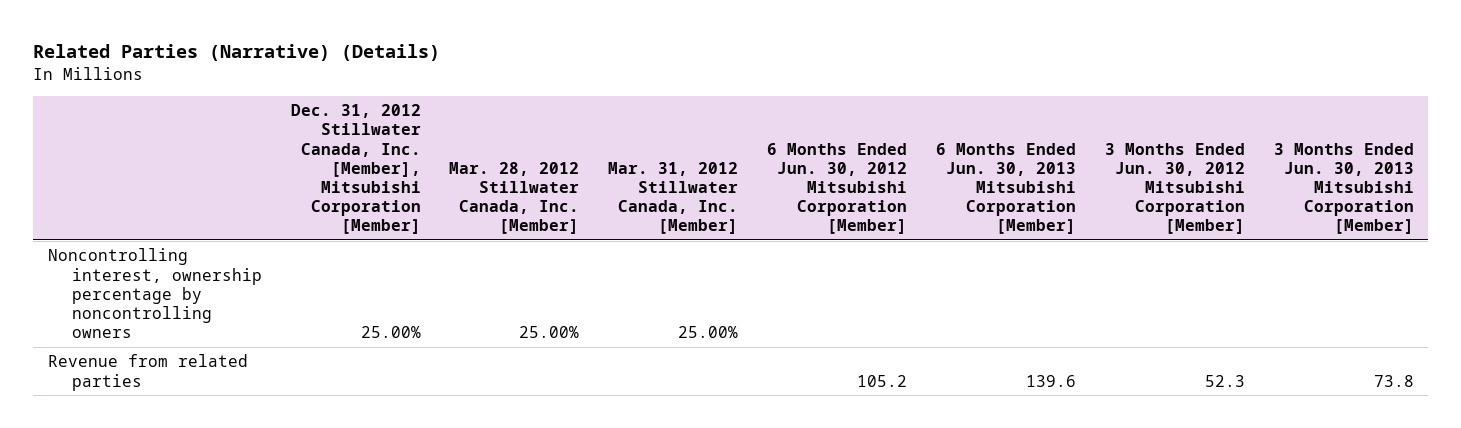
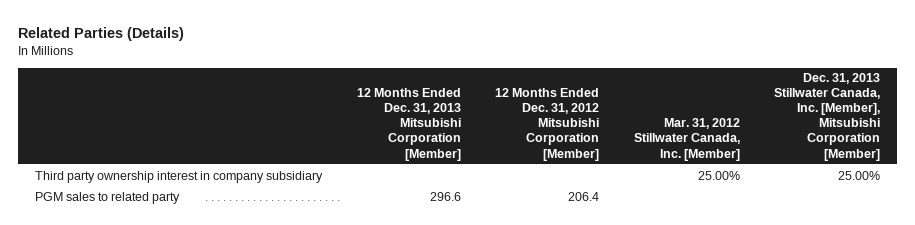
- Related Parties (Narrative) (Details)
+ Related Parties (Details)
- | Dec. 31, 2012 Stillwater Canada, Inc. [Member], Mitsubishi Corporation [Member] | Mar. 28, 2012 Stillwater Canada, Inc. [Member] | Mar. 31, 2012 Stillwater Canada, Inc. [Member] | 6 Months Ended Jun. 30, 2012 Mitsubishi Corporation [Member] | 6 Months Ended Jun. 30, 2013 Mitsubishi Corporation [Member] | 3 Months Ended Jun. 30, 2012 Mitsubishi Corporation [Member] | 3 Months Ended Jun. 30, 2013 Mitsubishi Corporation [Member]
+ | 12 Months Ended Dec. 31, 2013 Mitsubishi Corporation [Member] | 12 Months Ended Dec. 31, 2012 Mitsubishi Corporation [Member] | Mar. 31, 2012 Stillwater Canada, Inc. [Member] | Dec. 31, 2013 Stillwater Canada, Inc. [Member], Mitsubishi Corporation [Member]
- Noncontrolling interest, ownership percentage by noncontrolling owners | 25.00% | 25.00% | 25.00% | | | |
- Revenue from related parties | | | | 105.2 | 139.6 | 52.3 | 73.8
+ Third party ownership interest in company subsidiary | | | 25.00% | 25.00%
+ PGM sales to related party | 296.6 | 206.4 | |

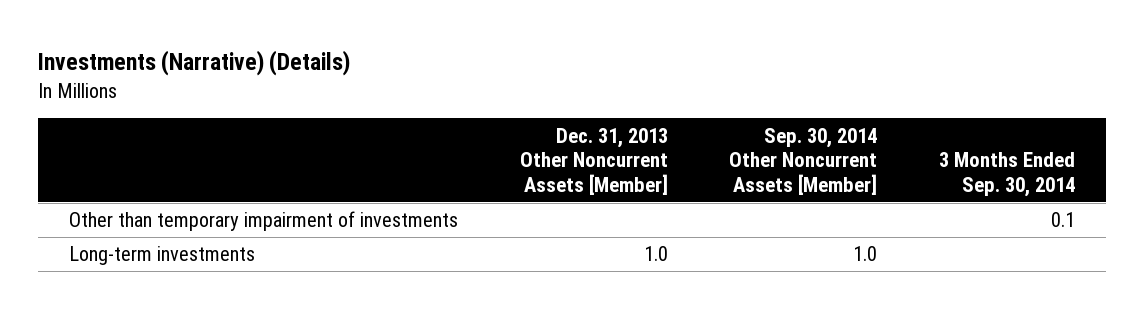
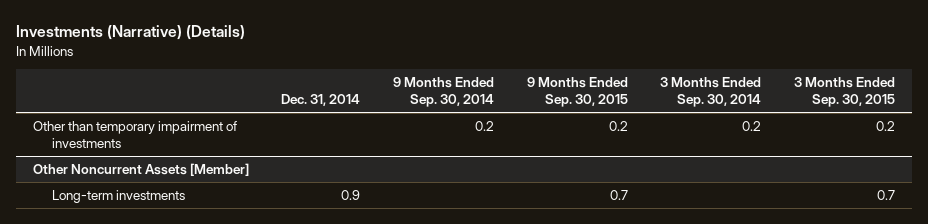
- | Dec. 31, 2013 Other Noncurrent Assets [Member] | Sep. 30, 2014 Other Noncurrent Assets [Member] | 3 Months Ended Sep. 30, 2014
+ | Dec. 31, 2014 | 9 Months Ended Sep. 30, 2014 | 9 Months Ended Sep. 30, 2015 | 3 Months Ended Sep. 30, 2014 | 3 Months Ended Sep. 30, 2015
- Other than temporary impairment of investments | | | 0.1
- Long-term investments | 1.0 | 1.0 |
+ Other than temporary impairment of investments | | 0.2 | 0.2 | 0.2 | 0.2
+ Other Noncurrent Assets [Member]
+ Long-term investments | 0.9 | | 0.7 | | 0.7

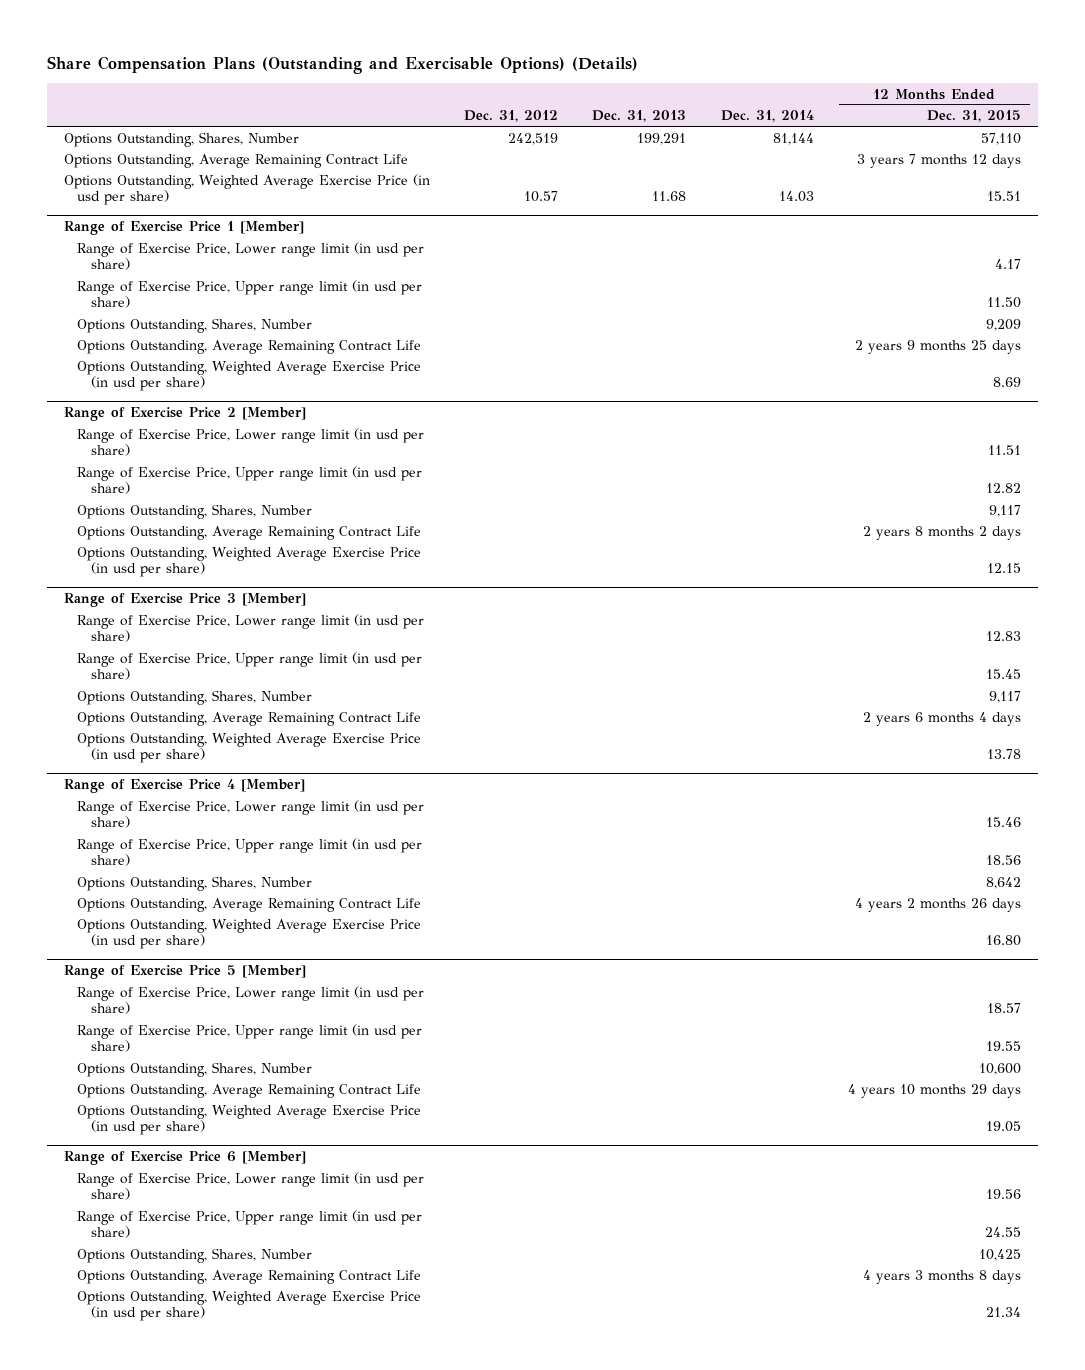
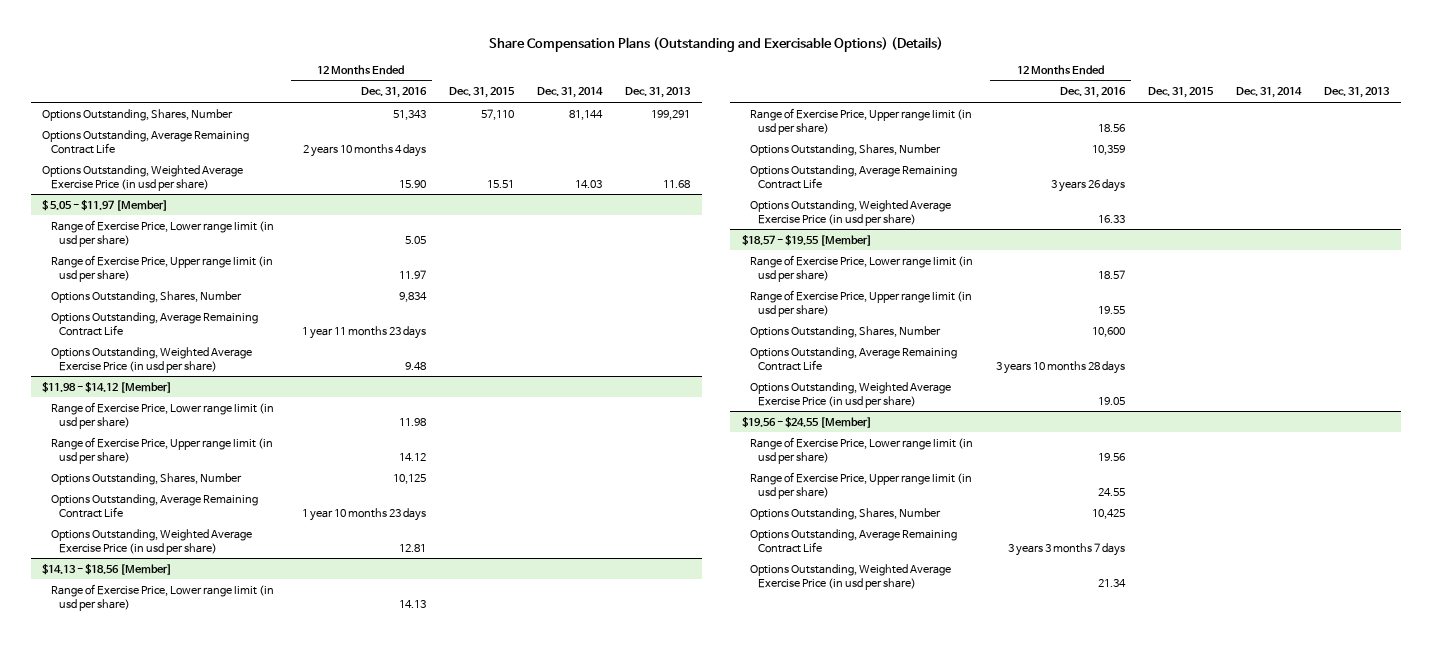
- | Dec. 31, 2012 | Dec. 31, 2013 | Dec. 31, 2014 | 12 Months Ended Dec. 31, 2015
+ | 12 Months Ended Dec. 31, 2016 | Dec. 31, 2015 | Dec. 31, 2014 | Dec. 31, 2013
- Range of Exercise Price 1 [Member]
+ $ 5.05 - $11.97 [Member]
- Range of Exercise Price 2 [Member]
+ $11.98 - $14.12 [Member]
- Range of Exercise Price 3 [Member]
+ $14.13 - $18.56 [Member]
- Range of Exercise Price 4 [Member]
+ $18.57 - $19.55 [Member]
- Range of Exercise Price 5 [Member]
+ $19.56 - $24.55 [Member]
- Range of Exercise Price 6 [Member]
- Range of Exercise Price, Lower range limit (in usd per share) | | | | 19.56
- Range of Exercise Price, Upper range limit (in usd per share) | | | | 24.55
- Options Outstanding, Shares, Number | | | | 10,425
- Options Outstanding, Average Remaining Contract Life | | | | 4 years 3 months 8 days
- Options Outstanding, Weighted Average Exercise Price (in usd per share) | | | | 21.34

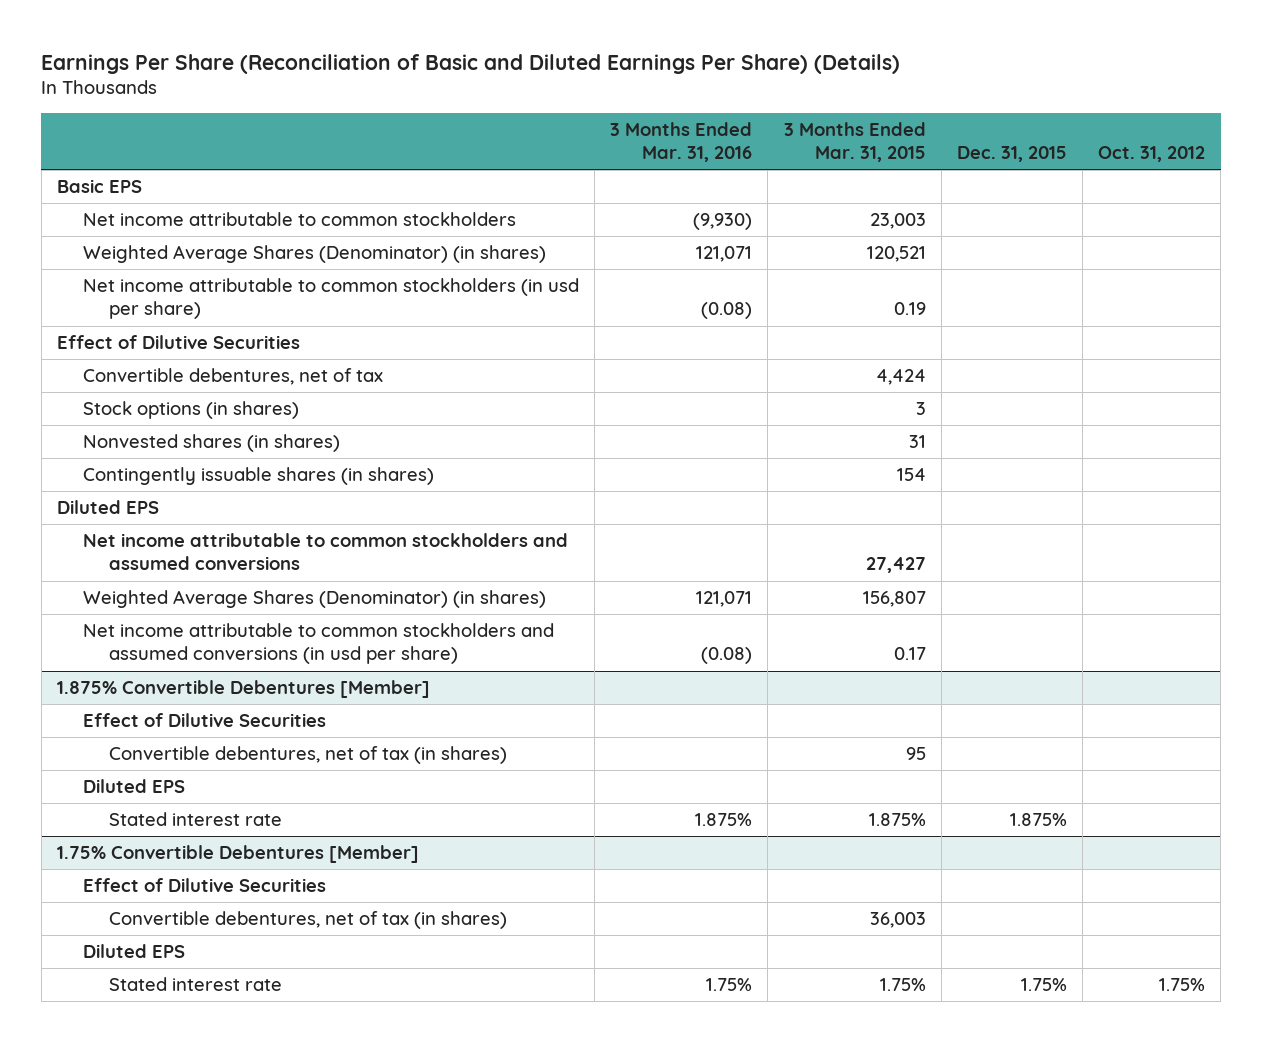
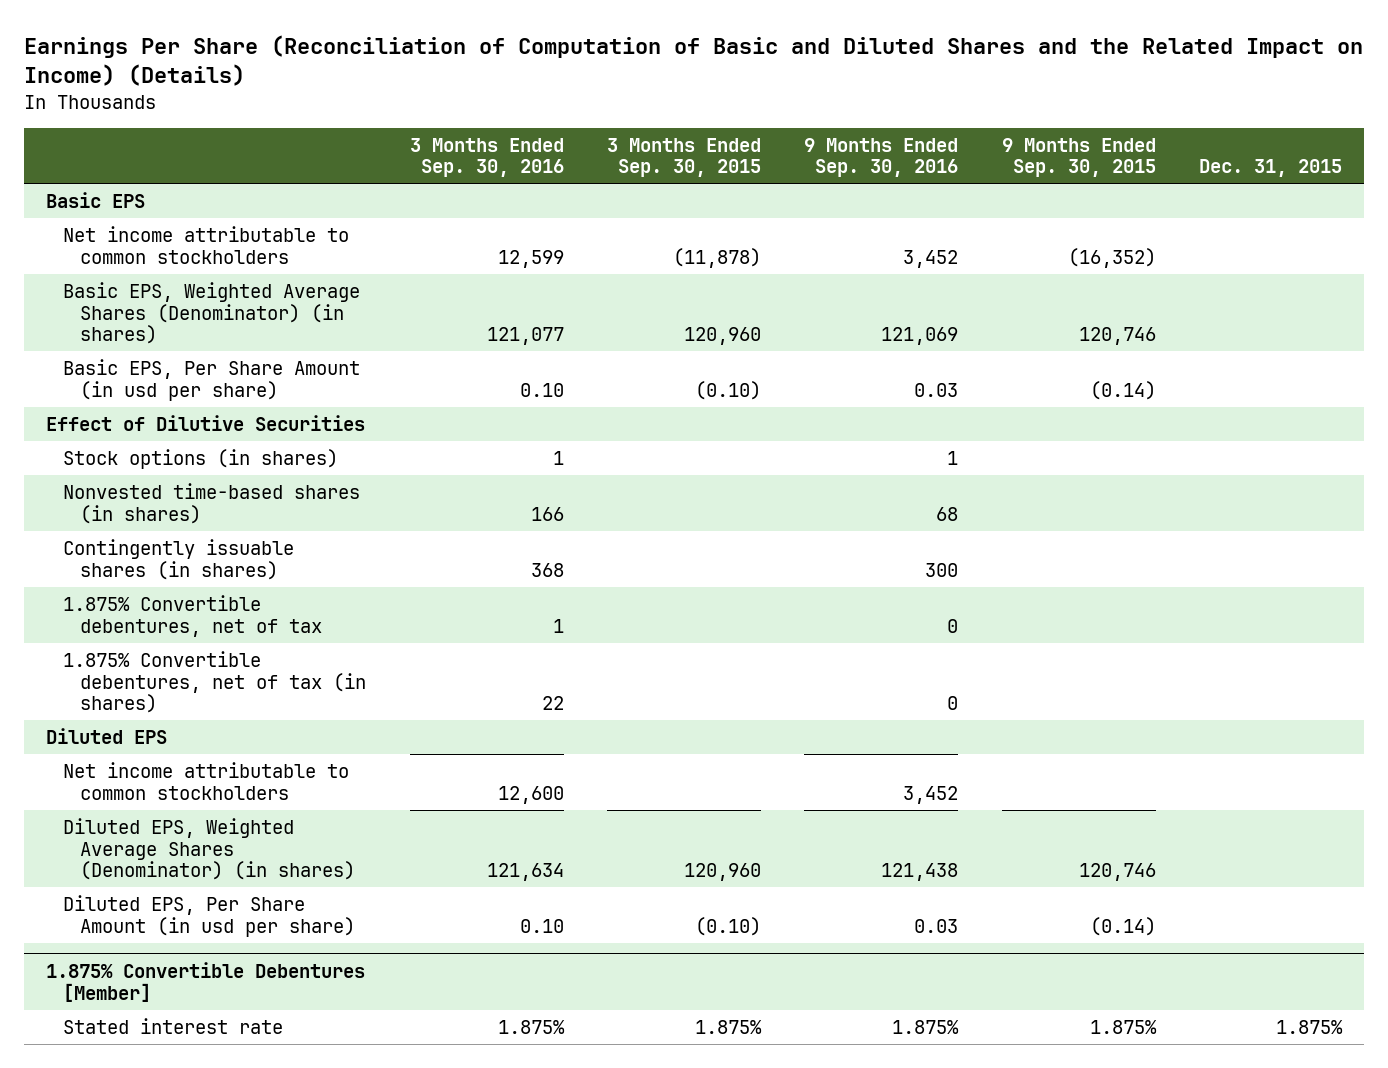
- Earnings Per Share (Reconciliation of Basic and Diluted Earnings Per Share) (Details)
+ Earnings Per Share (Reconciliation of Computation of Basic and Diluted Shares and the Related Impact on Income) (Details)
- | 3 Months Ended Mar. 31, 2016 | 3 Months Ended Mar. 31, 2015 | Dec. 31, 2015 | Oct. 31, 2012
+ | 3 Months Ended Sep. 30, 2016 | 3 Months Ended Sep. 30, 2015 | 9 Months Ended Sep. 30, 2016 | 9 Months Ended Sep. 30, 2015 | Dec. 31, 2015
- Weighted Average Shares (Denominator) (in shares) | 121,071 | 120,521 | |
- Net income attributable to common stockholders (in usd per share) | (0.08) | 0.19 | |
+ Basic EPS, Weighted Average Shares (Denominator) (in shares) | 121,077 | 120,960 | 121,069 | 120,746 |
+ Basic EPS, Per Share Amount (in usd per share) | 0.10 | (0.10) | 0.03 | (0.14) |
- Convertible debentures, net of tax | | 4,424 | |
- Nonvested shares (in shares) | | 31 | |
+ Nonvested time-based shares (in shares) | 166 | | 68 | |
+ 1.875% Convertible debentures, net of tax | 1 | | 0 | |
+ 1.875% Convertible debentures, net of tax (in shares) | 22 | | 0 | |
- Net income attributable to common stockholders and assumed conversions | | 27,427 | |
- Weighted Average Shares (Denominator) (in shares) | 121,071 | 156,807 | |
- Net income attributable to common stockholders and assumed conversions (in usd per share) | (0.08) | 0.17 | |
+ Net income attributable to common stockholders | 12,600 | | 3,452 | |
+ Diluted EPS, Weighted Average Shares (Denominator) (in shares) | 121,634 | 120,960 | 121,438 | 120,746 |
+ Diluted EPS, Per Share Amount (in usd per share) | 0.10 | (0.10) | 0.03 | (0.14) |
@ 1.875% Convertible Debentures [Member]
- Effect of Dilutive Securities
- Convertible debentures, net of tax (in shares) | | 95 | |
- Diluted EPS
- 1.75% Convertible Debentures [Member]
- Effect of Dilutive Securities
- Convertible debentures, net of tax (in shares) | | 36,003 | |
- Diluted EPS
- Stated interest rate | 1.75% | 1.75% | 1.75% | 1.75%

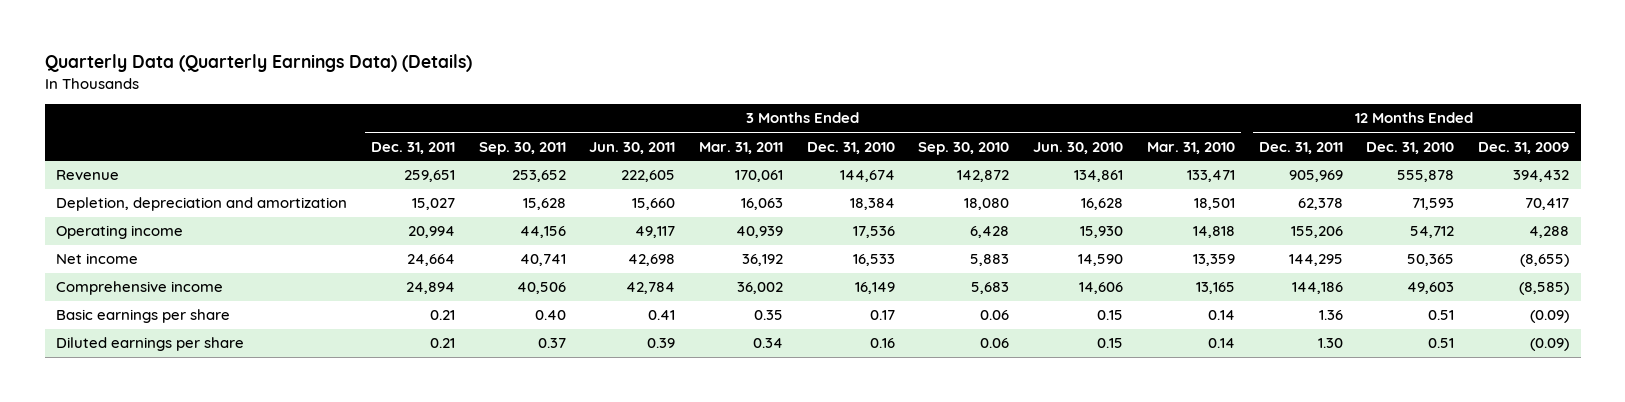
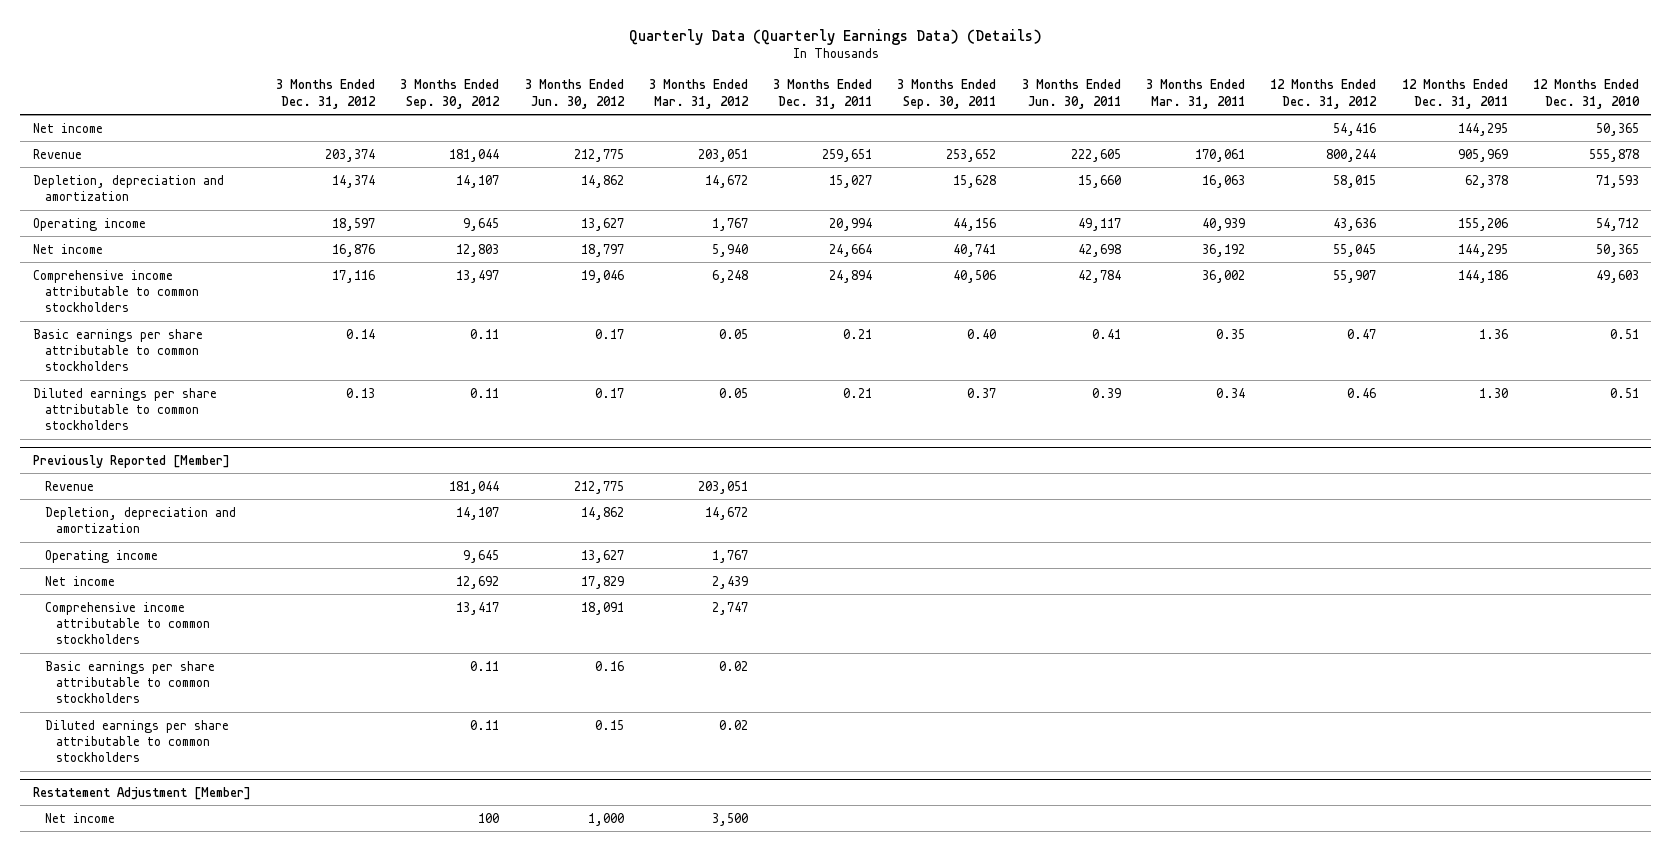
- | 3 Months Ended Dec. 31, 2011 | 3 Months Ended Sep. 30, 2011 | 3 Months Ended Jun. 30, 2011 | 3 Months Ended Mar. 31, 2011 | 3 Months Ended Dec. 31, 2010 | 3 Months Ended Sep. 30, 2010 | 3 Months Ended Jun. 30, 2010 | 3 Months Ended Mar. 31, 2010 | 12 Months Ended Dec. 31, 2011 | 12 Months Ended Dec. 31, 2010 | 12 Months Ended Dec. 31, 2009
+ | 3 Months Ended Dec. 31, 2012 | 3 Months Ended Sep. 30, 2012 | 3 Months Ended Jun. 30, 2012 | 3 Months Ended Mar. 31, 2012 | 3 Months Ended Dec. 31, 2011 | 3 Months Ended Sep. 30, 2011 | 3 Months Ended Jun. 30, 2011 | 3 Months Ended Mar. 31, 2011 | 12 Months Ended Dec. 31, 2012 | 12 Months Ended Dec. 31, 2011 | 12 Months Ended Dec. 31, 2010
+ Net income | | | | | | | | | 54,416 | 144,295 | 50,365
- Comprehensive income | 24,894 | 40,506 | 42,784 | 36,002 | 16,149 | 5,683 | 14,606 | 13,165 | 144,186 | 49,603 | (8,585)
- Basic earnings per share | 0.21 | 0.40 | 0.41 | 0.35 | 0.17 | 0.06 | 0.15 | 0.14 | 1.36 | 0.51 | (0.09)
- Diluted earnings per share | 0.21 | 0.37 | 0.39 | 0.34 | 0.16 | 0.06 | 0.15 | 0.14 | 1.30 | 0.51 | (0.09)
+ Comprehensive income attributable to common stockholders | 17,116 | 13,497 | 19,046 | 6,248 | 24,894 | 40,506 | 42,784 | 36,002 | 55,907 | 144,186 | 49,603
+ Basic earnings per share attributable to common stockholders | 0.14 | 0.11 | 0.17 | 0.05 | 0.21 | 0.40 | 0.41 | 0.35 | 0.47 | 1.36 | 0.51
+ Diluted earnings per share attributable to common stockholders | 0.13 | 0.11 | 0.17 | 0.05 | 0.21 | 0.37 | 0.39 | 0.34 | 0.46 | 1.30 | 0.51
+ Previously Reported [Member]
+ Revenue | | 181,044 | 212,775 | 203,051 | | | | | | |
+ Depletion, depreciation and amortization | | 14,107 | 14,862 | 14,672 | | | | | | |
+ Operating income | | 9,645 | 13,627 | 1,767 | | | | | | |
+ Net income | | 12,692 | 17,829 | 2,439 | | | | | | |
+ Comprehensive income attributable to common stockholders | | 13,417 | 18,091 | 2,747 | | | | | | |
+ Basic earnings per share attributable to common stockholders | | 0.11 | 0.16 | 0.02 | | | | | | |
+ Diluted earnings per share attributable to common stockholders | | 0.11 | 0.15 | 0.02 | | | | | | |
+ Restatement Adjustment [Member]
+ Net income | | 100 | 1,000 | 3,500 | | | | | | |

